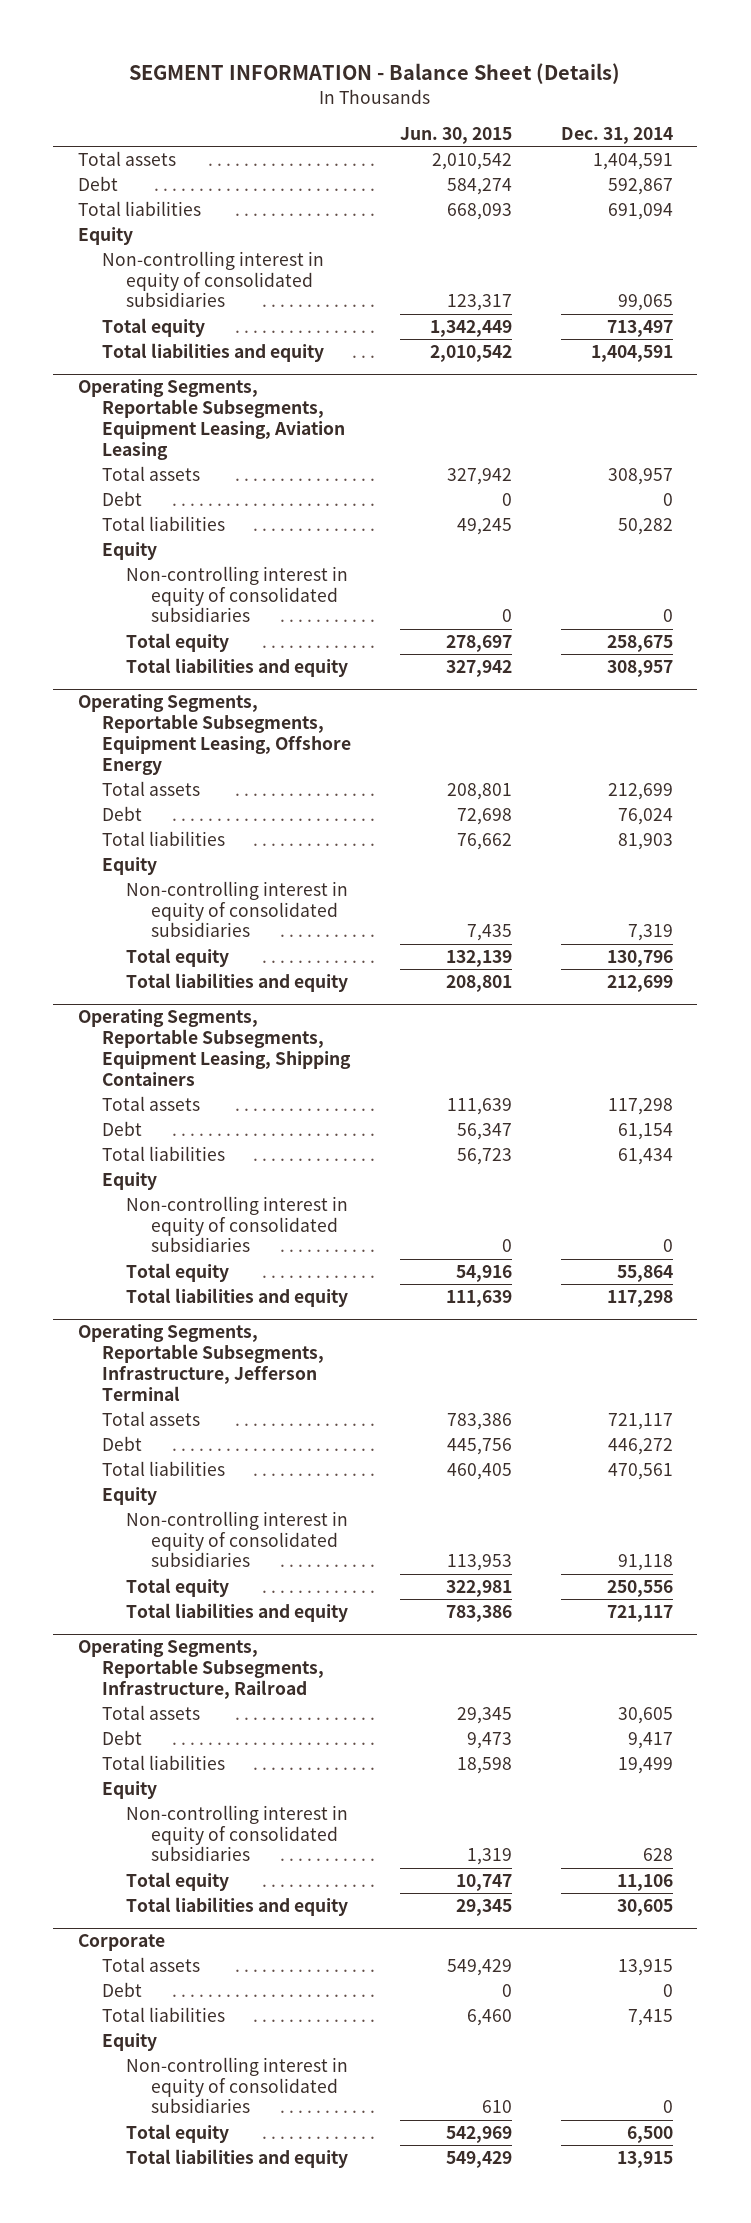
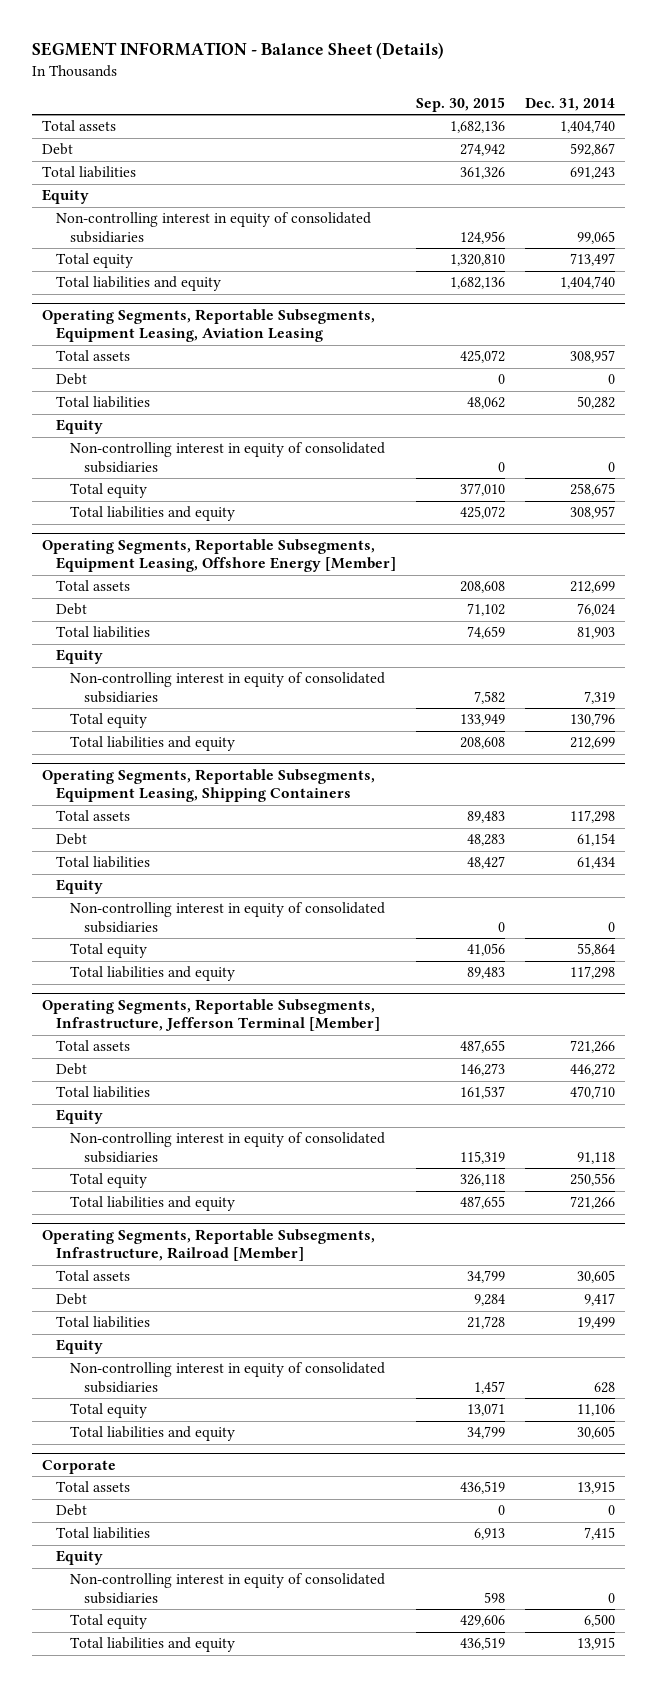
- | Jun. 30, 2015 | Dec. 31, 2014
+ | Sep. 30, 2015 | Dec. 31, 2014
- Total assets | 2,010,542 | 1,404,591
+ Total assets | 1,682,136 | 1,404,740
- Total liabilities | 668,093 | 691,094
+ Total liabilities | 361,326 | 691,243
- Total liabilities and equity | 2,010,542 | 1,404,591
+ Total liabilities and equity | 1,682,136 | 1,404,740
- Operating Segments, Reportable Subsegments, Equipment Leasing, Offshore Energy
+ Operating Segments, Reportable Subsegments, Equipment Leasing, Offshore Energy [Member]
- Operating Segments, Reportable Subsegments, Infrastructure, Jefferson Terminal
- Total assets | 783,386 | 721,117
+ Operating Segments, Reportable Subsegments, Infrastructure, Jefferson Terminal [Member]
+ Total assets | 487,655 | 721,266
- Total liabilities | 460,405 | 470,561
+ Total liabilities | 161,537 | 470,710
- Total liabilities and equity | 783,386 | 721,117
- Operating Segments, Reportable Subsegments, Infrastructure, Railroad
+ Total liabilities and equity | 487,655 | 721,266
+ Operating Segments, Reportable Subsegments, Infrastructure, Railroad [Member]

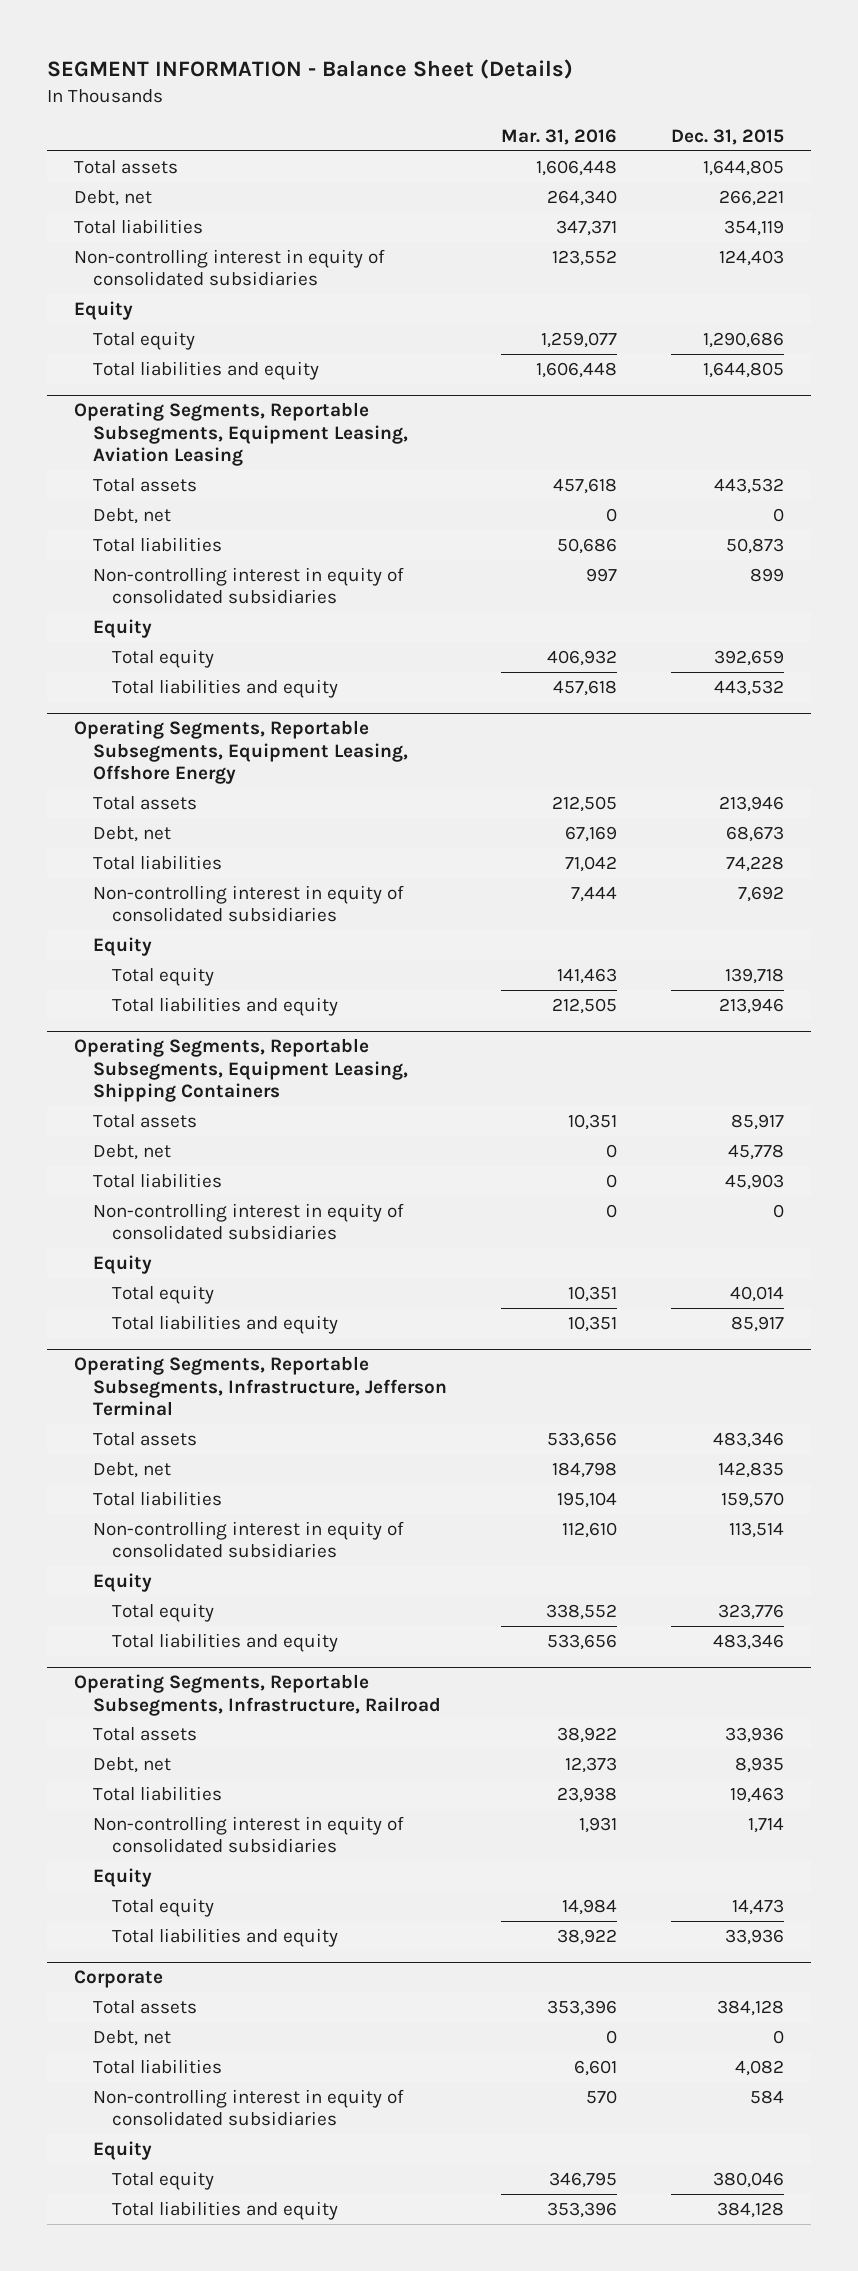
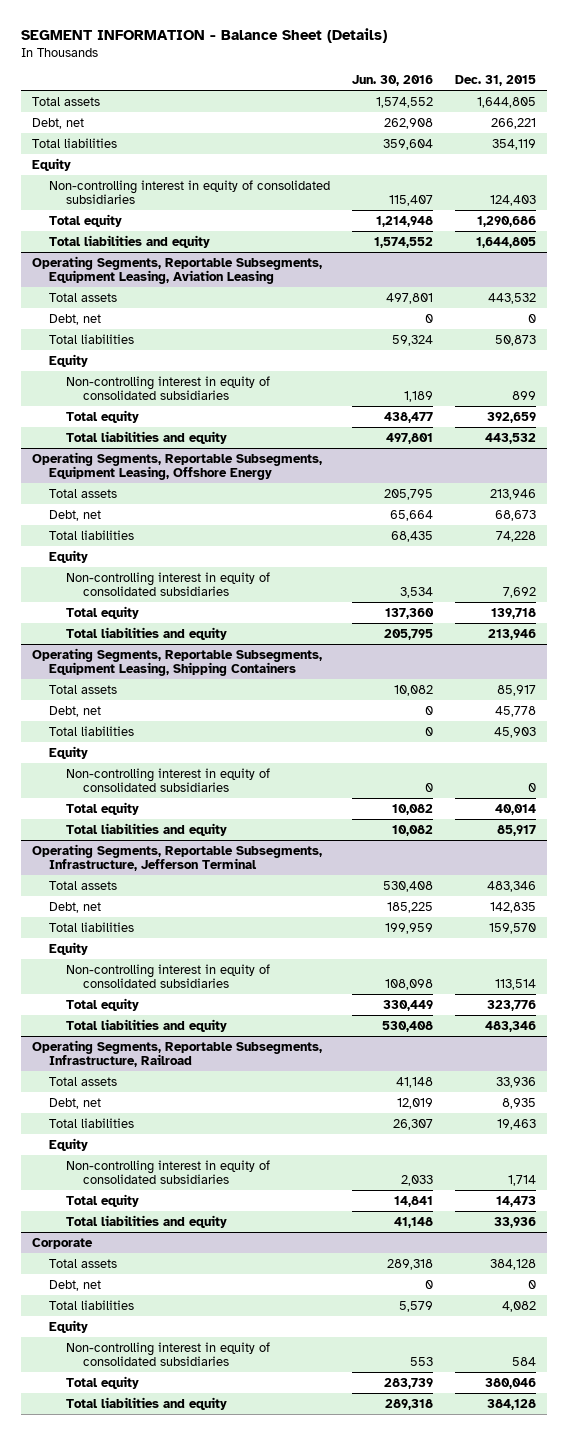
- | Mar. 31, 2016 | Dec. 31, 2015
+ | Jun. 30, 2016 | Dec. 31, 2015
moved down: Non-controlling interest in equity of consolidated subsidiaries | 115,407 | 124,403
@ Operating Segments, Reportable Subsegments, Equipment Leasing, Aviation Leasing
moved down: Non-controlling interest in equity of consolidated subsidiaries | 1,189 | 899
@ Operating Segments, Reportable Subsegments, Equipment Leasing, Offshore Energy
moved down: Non-controlling interest in equity of consolidated subsidiaries | 3,534 | 7,692
@ Operating Segments, Reportable Subsegments, Equipment Leasing, Shipping Containers
moved down: Non-controlling interest in equity of consolidated subsidiaries | 0 | 0
@ Operating Segments, Reportable Subsegments, Infrastructure, Jefferson Terminal
moved down: Non-controlling interest in equity of consolidated subsidiaries | 108,098 | 113,514
@ Operating Segments, Reportable Subsegments, Infrastructure, Railroad
moved down: Non-controlling interest in equity of consolidated subsidiaries | 2,033 | 1,714
@ Corporate
moved down: Non-controlling interest in equity of consolidated subsidiaries | 553 | 584

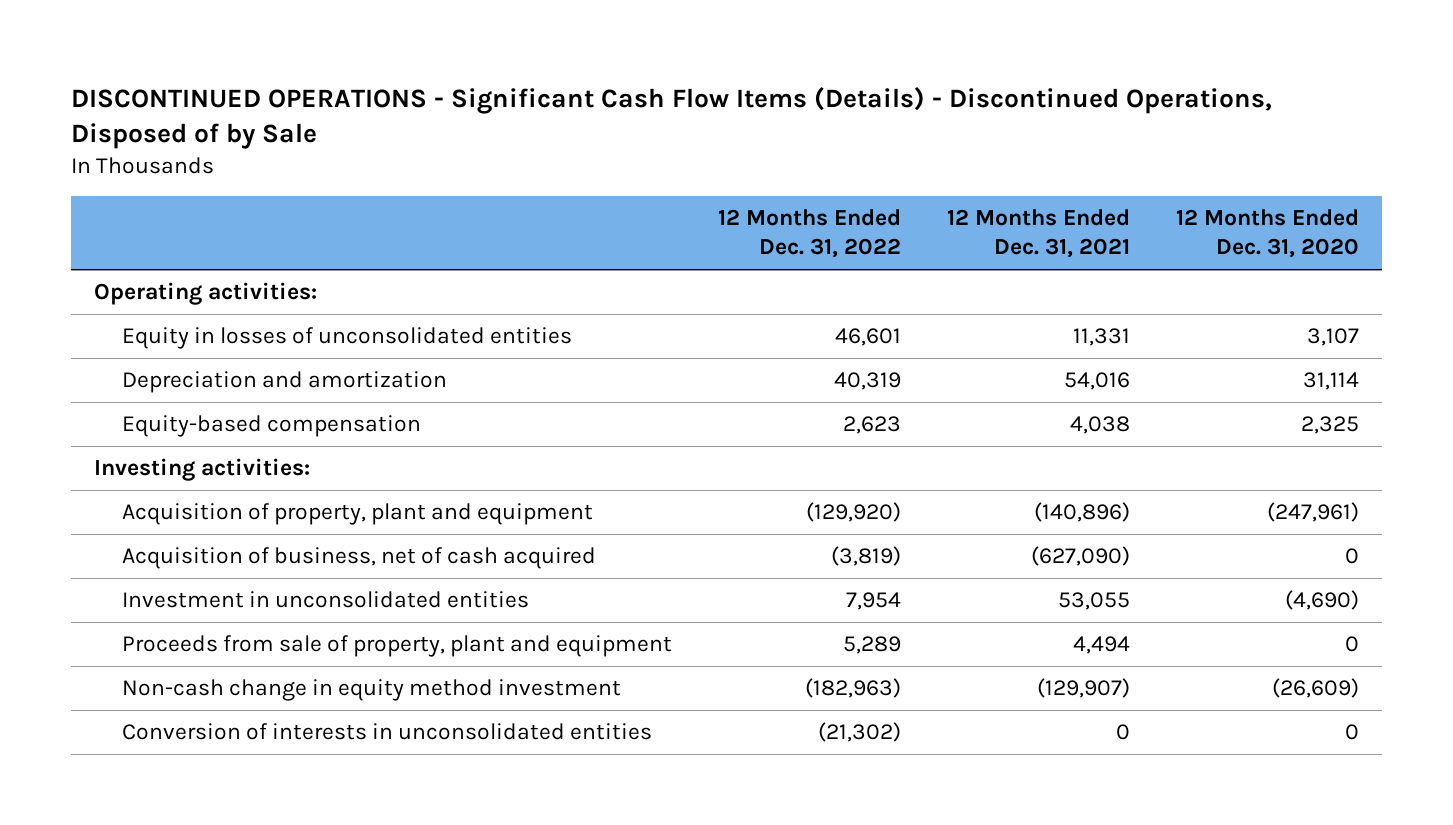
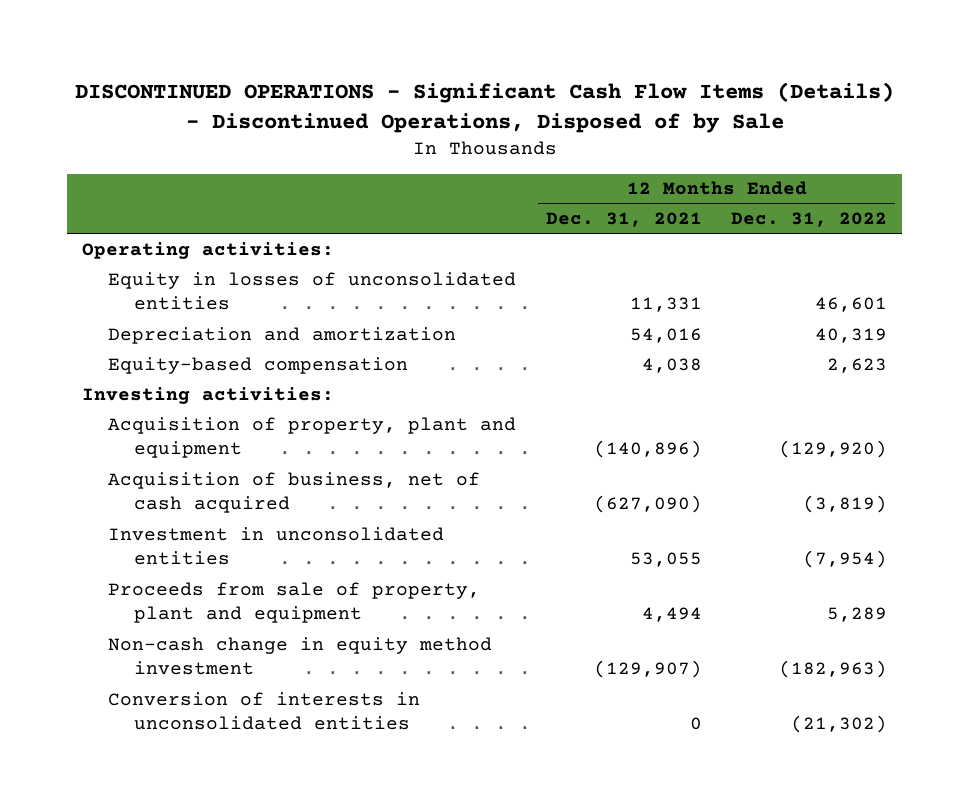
- | 12 Months Ended Dec. 31, 2022 | 12 Months Ended Dec. 31, 2021 | 12 Months Ended Dec. 31, 2020
+ | 12 Months Ended Dec. 31, 2021 | 12 Months Ended Dec. 31, 2022
- Investment in unconsolidated entities | 7,954 | 53,055 | (4,690)
+ Investment in unconsolidated entities | 53,055 | (7,954)

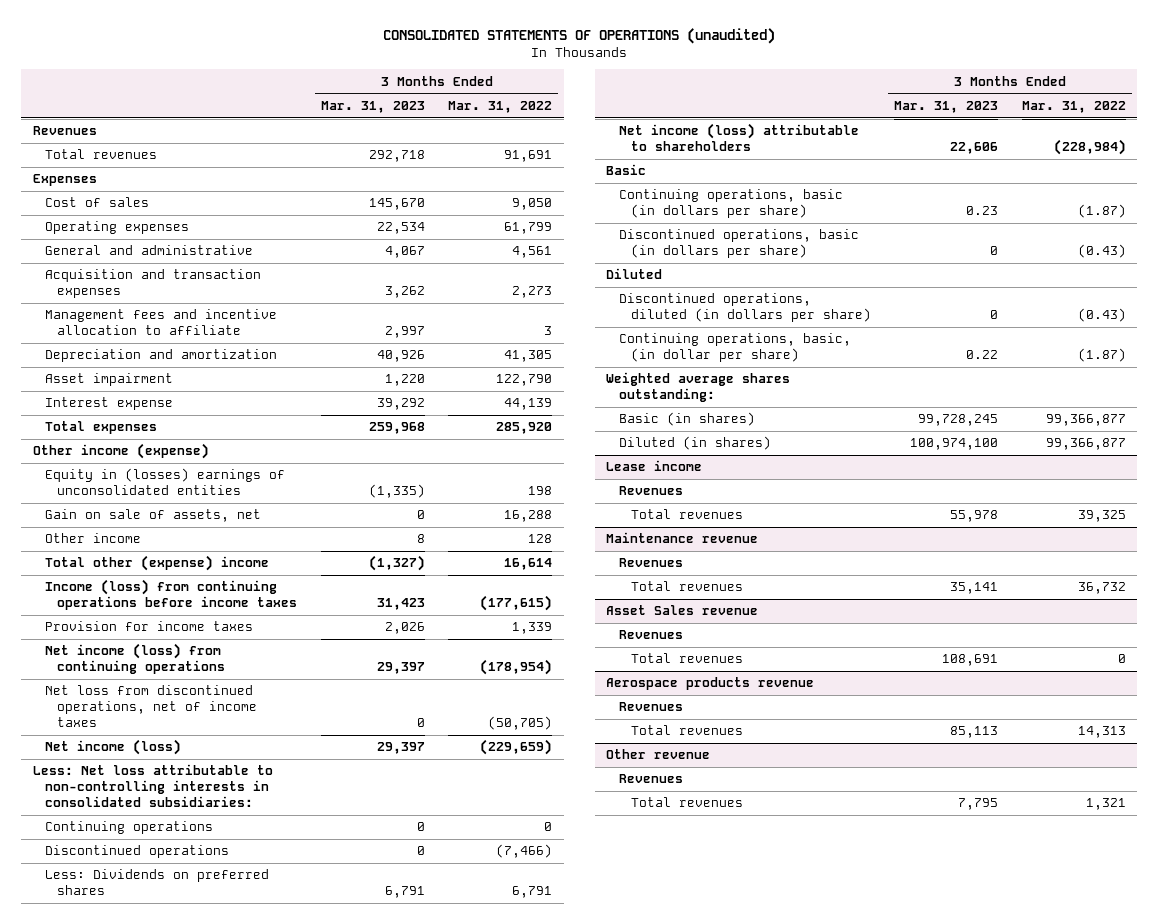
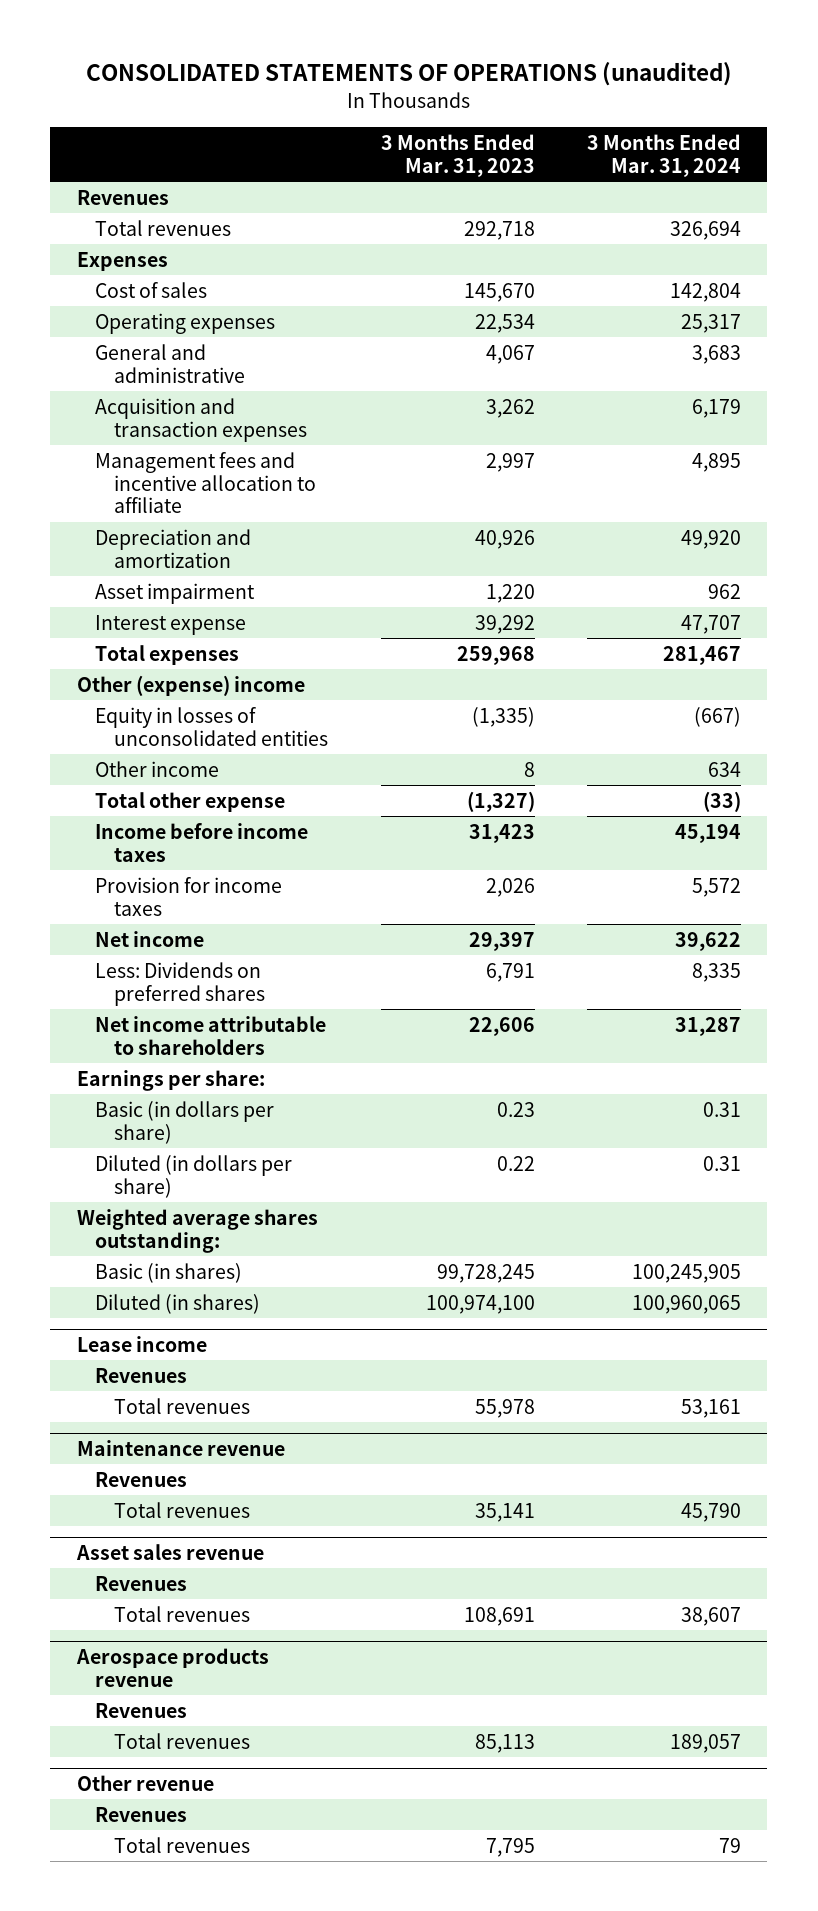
- | 3 Months Ended Mar. 31, 2023 | 3 Months Ended Mar. 31, 2022
+ | 3 Months Ended Mar. 31, 2023 | 3 Months Ended Mar. 31, 2024
- Other income (expense)
- Equity in (losses) earnings of unconsolidated entities | (1,335) | 198
- Gain on sale of assets, net | 0 | 16,288
+ Other (expense) income
+ Equity in losses of unconsolidated entities | (1,335) | (667)
- Total other (expense) income | (1,327) | 16,614
- Income (loss) from continuing operations before income taxes | 31,423 | (177,615)
+ Total other expense | (1,327) | (33)
+ Income before income taxes | 31,423 | 45,194
- Net income (loss) from continuing operations | 29,397 | (178,954)
- Net loss from discontinued operations, net of income taxes | 0 | (50,705)
- Net income (loss) | 29,397 | (229,659)
- Less: Net loss attributable to non-controlling interests in consolidated subsidiaries:
- Continuing operations | 0 | 0
- Discontinued operations | 0 | (7,466)
+ Net income | 29,397 | 39,622
- Net income (loss) attributable to shareholders | 22,606 | (228,984)
- Basic
- Continuing operations, basic (in dollars per share) | 0.23 | (1.87)
- Discontinued operations, basic (in dollars per share) | 0 | (0.43)
- Diluted
- Discontinued operations, diluted (in dollars per share) | 0 | (0.43)
- Continuing operations, basic, (in dollar per share) | 0.22 | (1.87)
+ Net income attributable to shareholders | 22,606 | 31,287
+ Earnings per share:
+ Basic (in dollars per share) | 0.23 | 0.31
+ Diluted (in dollars per share) | 0.22 | 0.31
- Asset Sales revenue
+ Asset sales revenue

